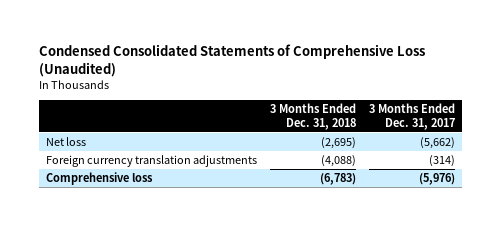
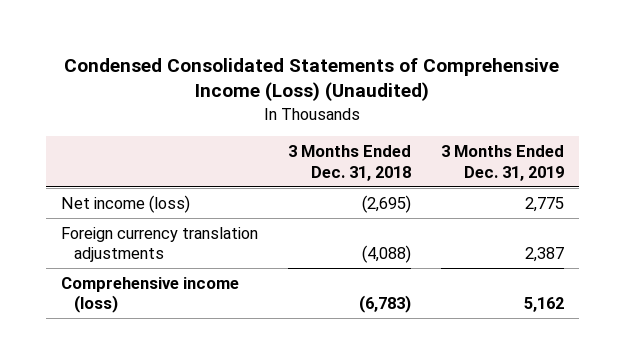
- Condensed Consolidated Statements of Comprehensive Loss (Unaudited)
+ Condensed Consolidated Statements of Comprehensive Income (Loss) (Unaudited)
- | 3 Months Ended Dec. 31, 2018 | 3 Months Ended Dec. 31, 2017
+ | 3 Months Ended Dec. 31, 2018 | 3 Months Ended Dec. 31, 2019
- Net loss | (2,695) | (5,662)
+ Net income (loss) | (2,695) | 2,775
- Comprehensive loss | (6,783) | (5,976)
+ Comprehensive income (loss) | (6,783) | 5,162

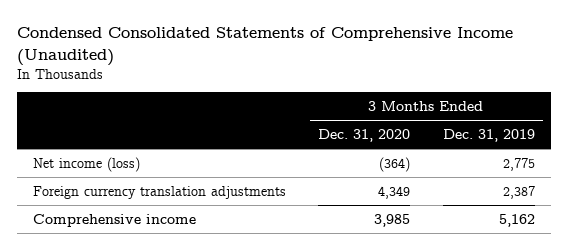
- Condensed Consolidated Statements of Comprehensive Income (Loss) (Unaudited)
+ Condensed Consolidated Statements of Comprehensive Income (Unaudited)
- | 3 Months Ended Dec. 31, 2018 | 3 Months Ended Dec. 31, 2019
+ | 3 Months Ended Dec. 31, 2020 | 3 Months Ended Dec. 31, 2019
- Comprehensive income (loss) | (6,783) | 5,162
+ Comprehensive income | 3,985 | 5,162

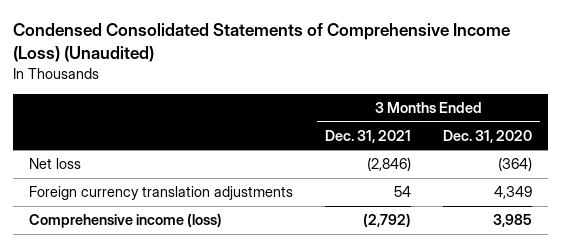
- Condensed Consolidated Statements of Comprehensive Income (Unaudited)
+ Condensed Consolidated Statements of Comprehensive Income (Loss) (Unaudited)
- | 3 Months Ended Dec. 31, 2020 | 3 Months Ended Dec. 31, 2019
+ | 3 Months Ended Dec. 31, 2021 | 3 Months Ended Dec. 31, 2020
- Net income (loss) | (364) | 2,775
+ Net loss | (2,846) | (364)
- Comprehensive income | 3,985 | 5,162
+ Comprehensive income (loss) | (2,792) | 3,985

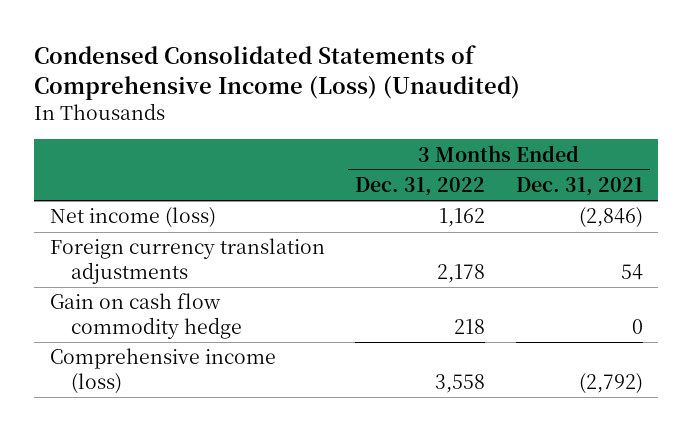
- | 3 Months Ended Dec. 31, 2021 | 3 Months Ended Dec. 31, 2020
+ | 3 Months Ended Dec. 31, 2022 | 3 Months Ended Dec. 31, 2021
- Net loss | (2,846) | (364)
+ Net income (loss) | 1,162 | (2,846)
+ Gain on cash flow commodity hedge | 218 | 0

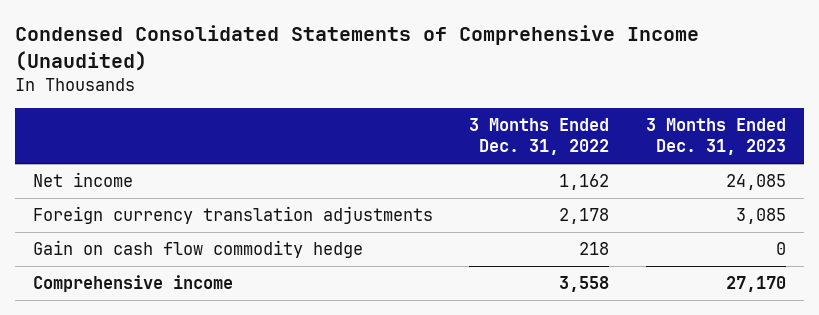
- Condensed Consolidated Statements of Comprehensive Income (Loss) (Unaudited)
+ Condensed Consolidated Statements of Comprehensive Income (Unaudited)
- | 3 Months Ended Dec. 31, 2022 | 3 Months Ended Dec. 31, 2021
+ | 3 Months Ended Dec. 31, 2022 | 3 Months Ended Dec. 31, 2023
- Net income (loss) | 1,162 | (2,846)
+ Net income | 1,162 | 24,085
- Comprehensive income (loss) | 3,558 | (2,792)
+ Comprehensive income | 3,558 | 27,170

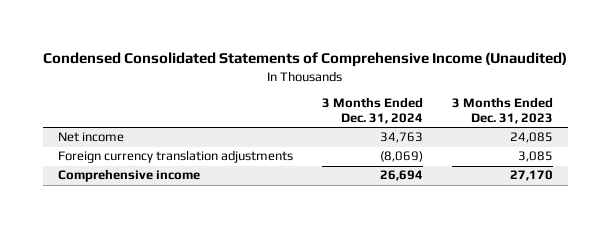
- | 3 Months Ended Dec. 31, 2022 | 3 Months Ended Dec. 31, 2023
+ | 3 Months Ended Dec. 31, 2024 | 3 Months Ended Dec. 31, 2023
- Gain on cash flow commodity hedge | 218 | 0

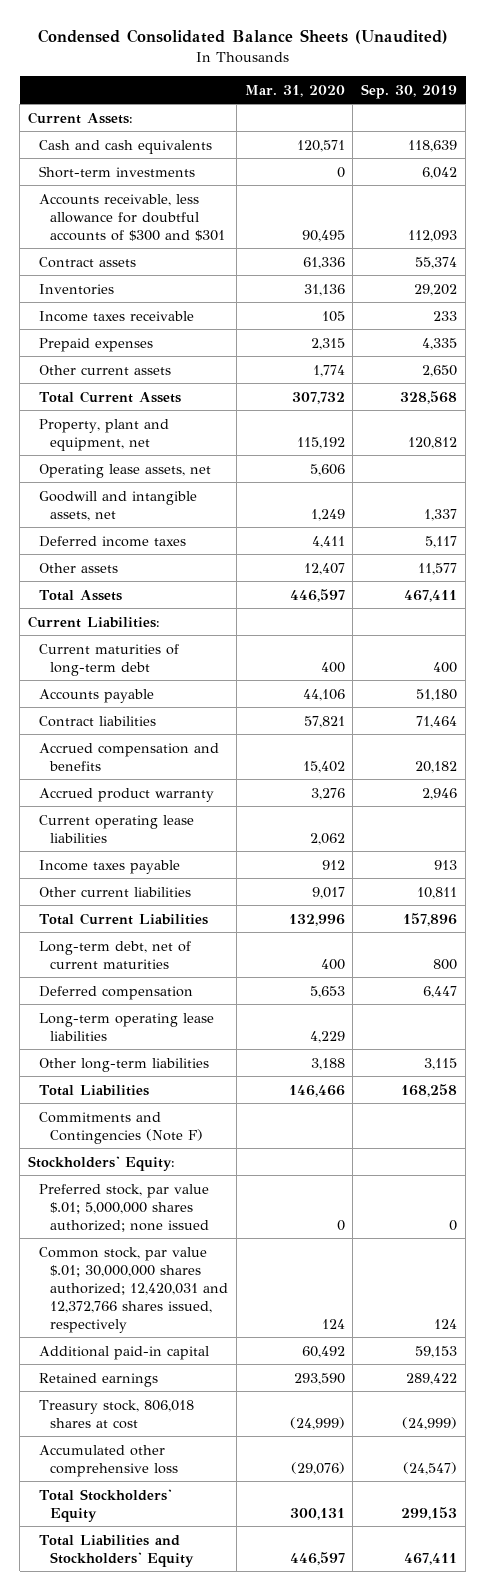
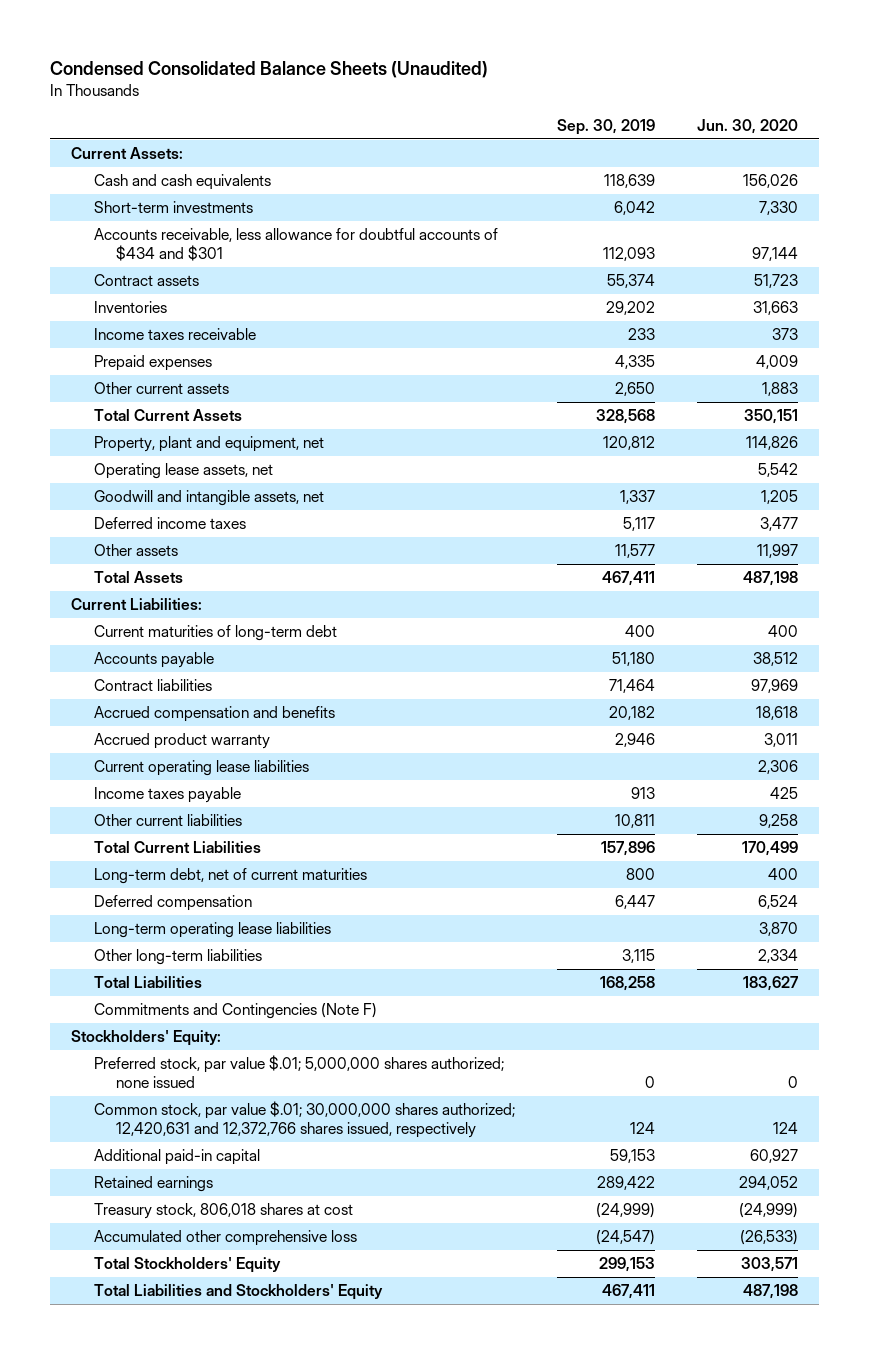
- | Mar. 31, 2020 | Sep. 30, 2019
+ | Sep. 30, 2019 | Jun. 30, 2020
- Accounts receivable, less allowance for doubtful accounts of $300 and $301 | 90,495 | 112,093
+ Accounts receivable, less allowance for doubtful accounts of $434 and $301 | 112,093 | 97,144
- Common stock, par value $.01; 30,000,000 shares authorized; 12,420,031 and 12,372,766 shares issued, respectively | 124 | 124
+ Common stock, par value $.01; 30,000,000 shares authorized; 12,420,631 and 12,372,766 shares issued, respectively | 124 | 124

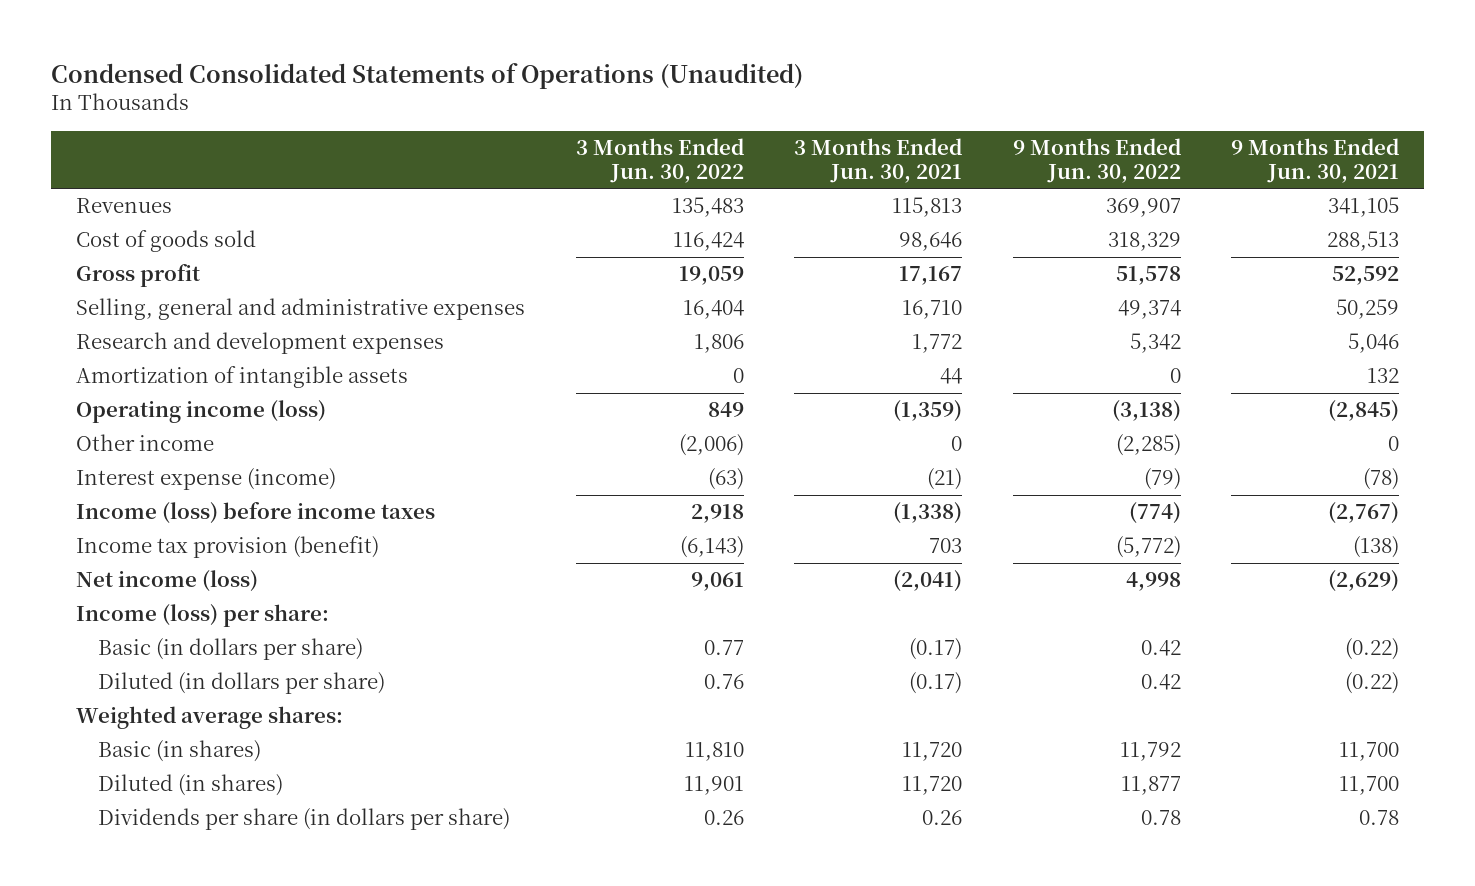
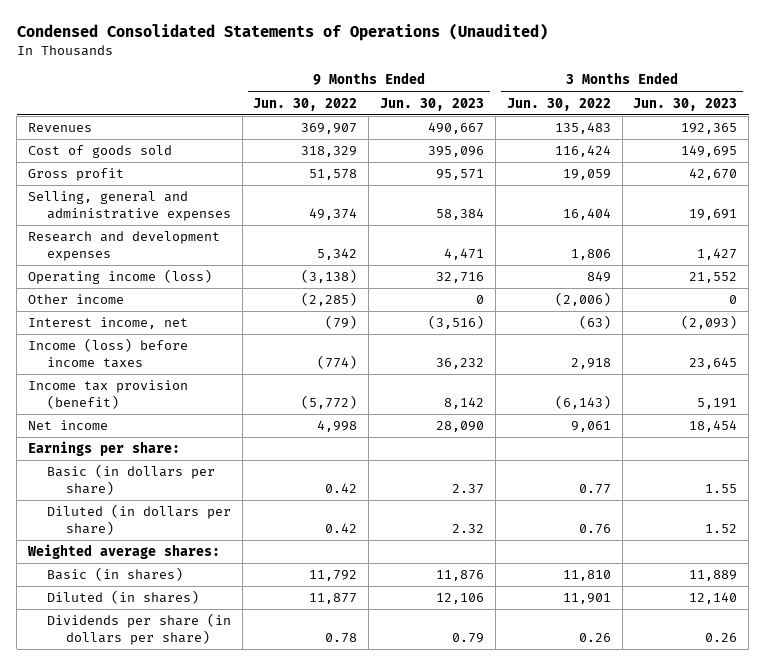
- | 3 Months Ended Jun. 30, 2022 | 3 Months Ended Jun. 30, 2021 | 9 Months Ended Jun. 30, 2022 | 9 Months Ended Jun. 30, 2021
+ | 9 Months Ended Jun. 30, 2022 | 9 Months Ended Jun. 30, 2023 | 3 Months Ended Jun. 30, 2022 | 3 Months Ended Jun. 30, 2023
- Amortization of intangible assets | 0 | 44 | 0 | 132
- Interest expense (income) | (63) | (21) | (79) | (78)
+ Interest income, net | (79) | (3,516) | (63) | (2,093)
- Net income (loss) | 9,061 | (2,041) | 4,998 | (2,629)
- Income (loss) per share:
+ Net income | 4,998 | 28,090 | 9,061 | 18,454
+ Earnings per share:

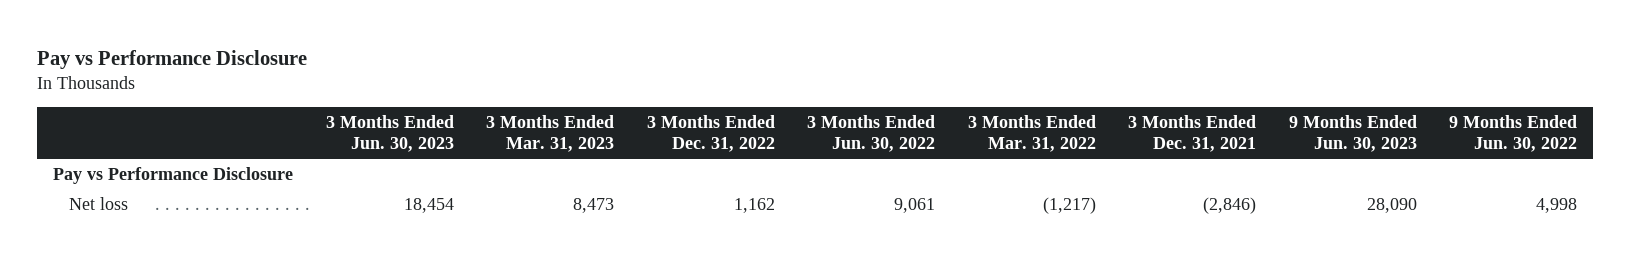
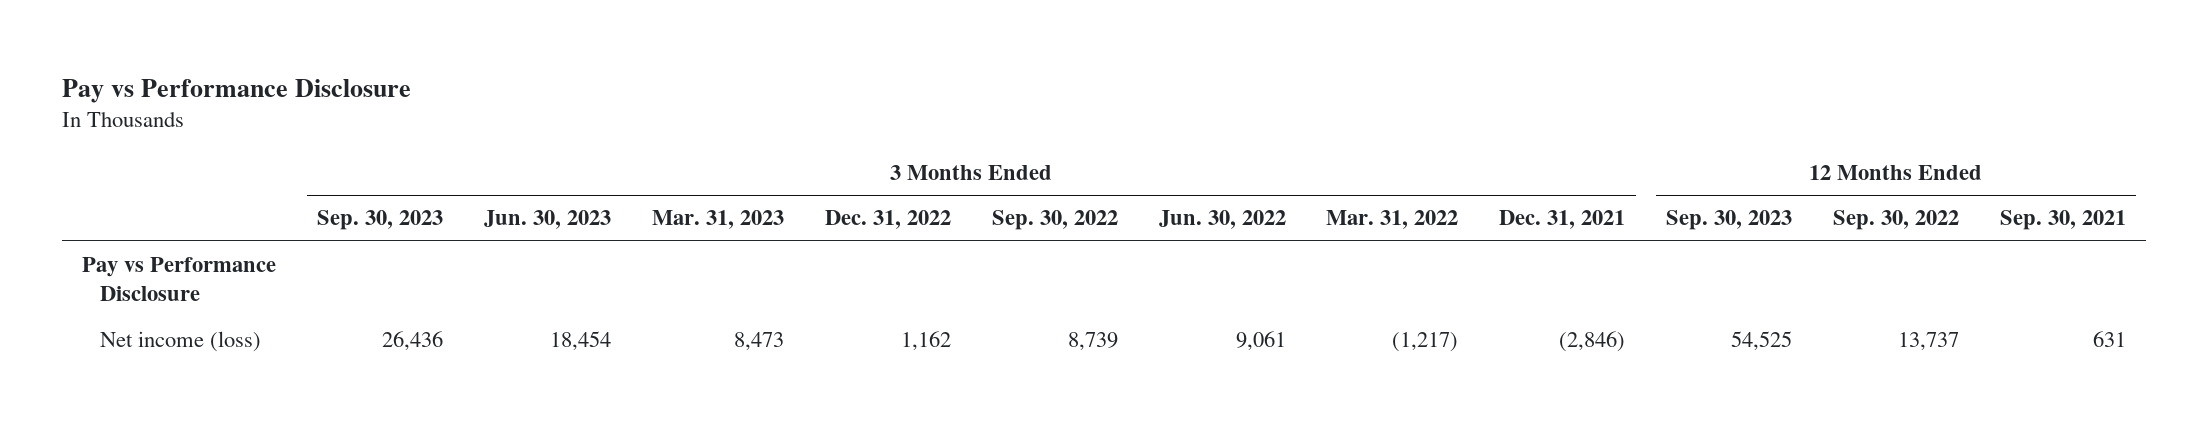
- | 3 Months Ended Jun. 30, 2023 | 3 Months Ended Mar. 31, 2023 | 3 Months Ended Dec. 31, 2022 | 3 Months Ended Jun. 30, 2022 | 3 Months Ended Mar. 31, 2022 | 3 Months Ended Dec. 31, 2021 | 9 Months Ended Jun. 30, 2023 | 9 Months Ended Jun. 30, 2022
+ | 3 Months Ended Sep. 30, 2023 | 3 Months Ended Jun. 30, 2023 | 3 Months Ended Mar. 31, 2023 | 3 Months Ended Dec. 31, 2022 | 3 Months Ended Sep. 30, 2022 | 3 Months Ended Jun. 30, 2022 | 3 Months Ended Mar. 31, 2022 | 3 Months Ended Dec. 31, 2021 | 12 Months Ended Sep. 30, 2023 | 12 Months Ended Sep. 30, 2022 | 12 Months Ended Sep. 30, 2021
- Net loss | 18,454 | 8,473 | 1,162 | 9,061 | (1,217) | (2,846) | 28,090 | 4,998
+ Net income (loss) | 26,436 | 18,454 | 8,473 | 1,162 | 8,739 | 9,061 | (1,217) | (2,846) | 54,525 | 13,737 | 631

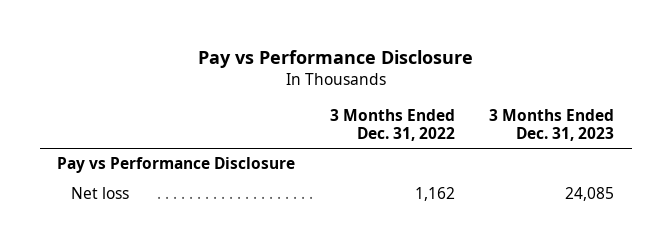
- | 3 Months Ended Sep. 30, 2023 | 3 Months Ended Jun. 30, 2023 | 3 Months Ended Mar. 31, 2023 | 3 Months Ended Dec. 31, 2022 | 3 Months Ended Sep. 30, 2022 | 3 Months Ended Jun. 30, 2022 | 3 Months Ended Mar. 31, 2022 | 3 Months Ended Dec. 31, 2021 | 12 Months Ended Sep. 30, 2023 | 12 Months Ended Sep. 30, 2022 | 12 Months Ended Sep. 30, 2021
+ | 3 Months Ended Dec. 31, 2022 | 3 Months Ended Dec. 31, 2023
- Net income (loss) | 26,436 | 18,454 | 8,473 | 1,162 | 8,739 | 9,061 | (1,217) | (2,846) | 54,525 | 13,737 | 631
+ Net loss | 1,162 | 24,085

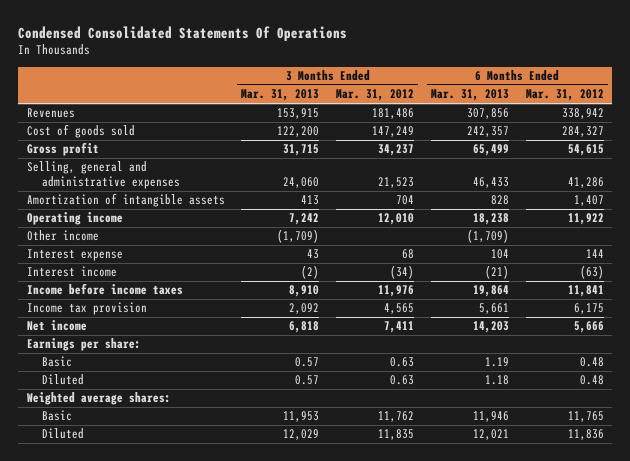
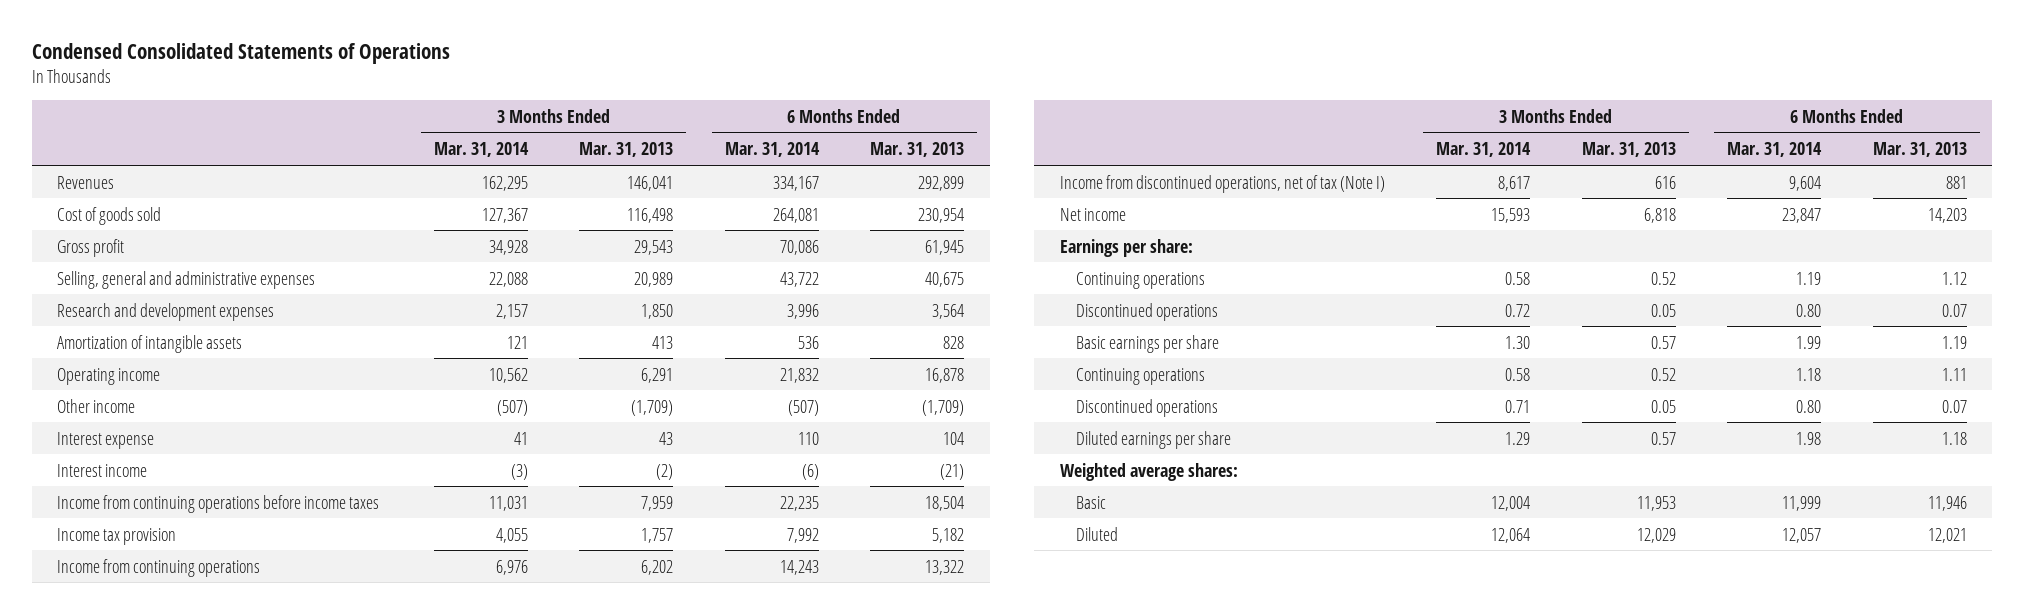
- Condensed Consolidated Statements Of Operations
+ Condensed Consolidated Statements of Operations
- | 3 Months Ended Mar. 31, 2013 | 3 Months Ended Mar. 31, 2012 | 6 Months Ended Mar. 31, 2013 | 6 Months Ended Mar. 31, 2012
+ | 3 Months Ended Mar. 31, 2014 | 3 Months Ended Mar. 31, 2013 | 6 Months Ended Mar. 31, 2014 | 6 Months Ended Mar. 31, 2013
- Revenues | 153,915 | 181,486 | 307,856 | 338,942
- Cost of goods sold | 122,200 | 147,249 | 242,357 | 284,327
- Gross profit | 31,715 | 34,237 | 65,499 | 54,615
- Selling, general and administrative expenses | 24,060 | 21,523 | 46,433 | 41,286
+ Revenues | 162,295 | 146,041 | 334,167 | 292,899
+ Cost of goods sold | 127,367 | 116,498 | 264,081 | 230,954
+ Gross profit | 34,928 | 29,543 | 70,086 | 61,945
+ Selling, general and administrative expenses | 22,088 | 20,989 | 43,722 | 40,675
+ Research and development expenses | 2,157 | 1,850 | 3,996 | 3,564
- Operating income | 7,242 | 12,010 | 18,238 | 11,922
+ Operating income | 10,562 | 6,291 | 21,832 | 16,878
- Income before income taxes | 8,910 | 11,976 | 19,864 | 11,841
- Income tax provision | 2,092 | 4,565 | 5,661 | 6,175
+ Income from continuing operations before income taxes | 11,031 | 7,959 | 22,235 | 18,504
+ Income tax provision | 4,055 | 1,757 | 7,992 | 5,182
+ Income from continuing operations | 6,976 | 6,202 | 14,243 | 13,322
+ Income from discontinued operations, net of tax (Note I) | 8,617 | 616 | 9,604 | 881
- Basic | 0.57 | 0.63 | 1.19 | 0.48
- Diluted | 0.57 | 0.63 | 1.18 | 0.48
+ Continuing operations | 0.58 | 0.52 | 1.19 | 1.12
+ Discontinued operations | 0.72 | 0.05 | 0.80 | 0.07
+ Basic earnings per share | 1.30 | 0.57 | 1.99 | 1.19
+ Continuing operations | 0.58 | 0.52 | 1.18 | 1.11
+ Discontinued operations | 0.71 | 0.05 | 0.80 | 0.07
+ Diluted earnings per share | 1.29 | 0.57 | 1.98 | 1.18

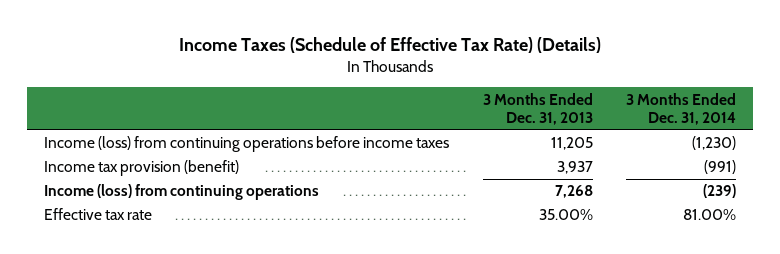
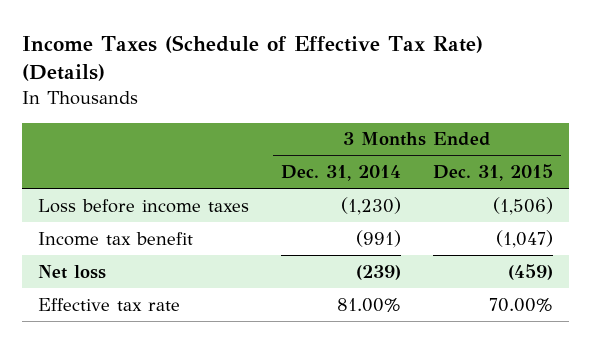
- | 3 Months Ended Dec. 31, 2013 | 3 Months Ended Dec. 31, 2014
+ | 3 Months Ended Dec. 31, 2014 | 3 Months Ended Dec. 31, 2015
- Income (loss) from continuing operations before income taxes | 11,205 | (1,230)
- Income tax provision (benefit) | 3,937 | (991)
- Income (loss) from continuing operations | 7,268 | (239)
+ Loss before income taxes | (1,230) | (1,506)
+ Income tax benefit | (991) | (1,047)
+ Net loss | (239) | (459)

